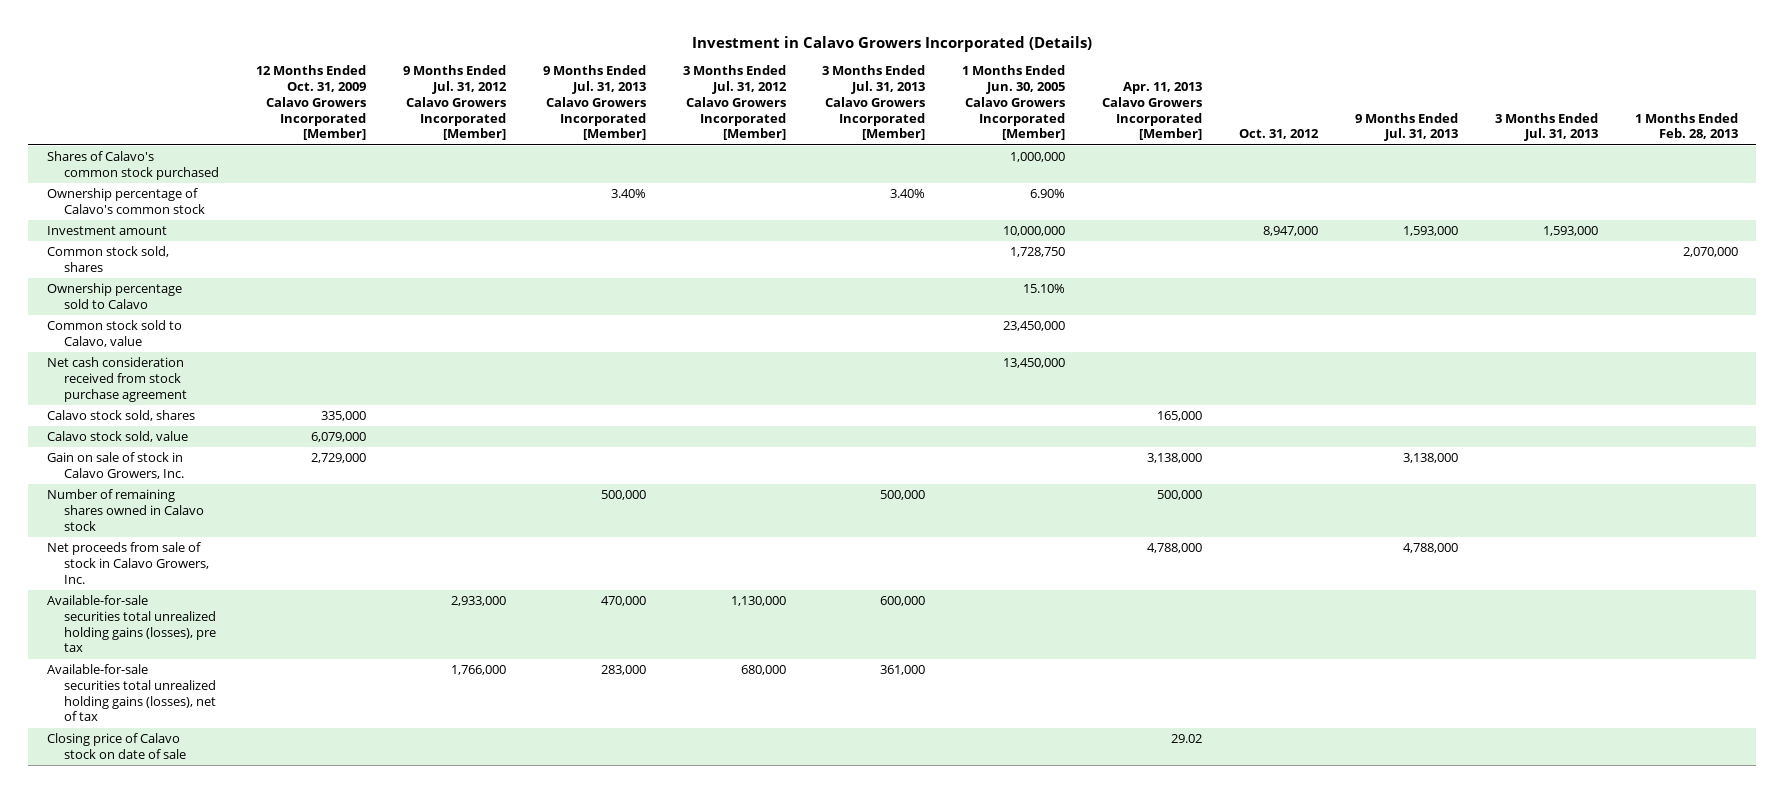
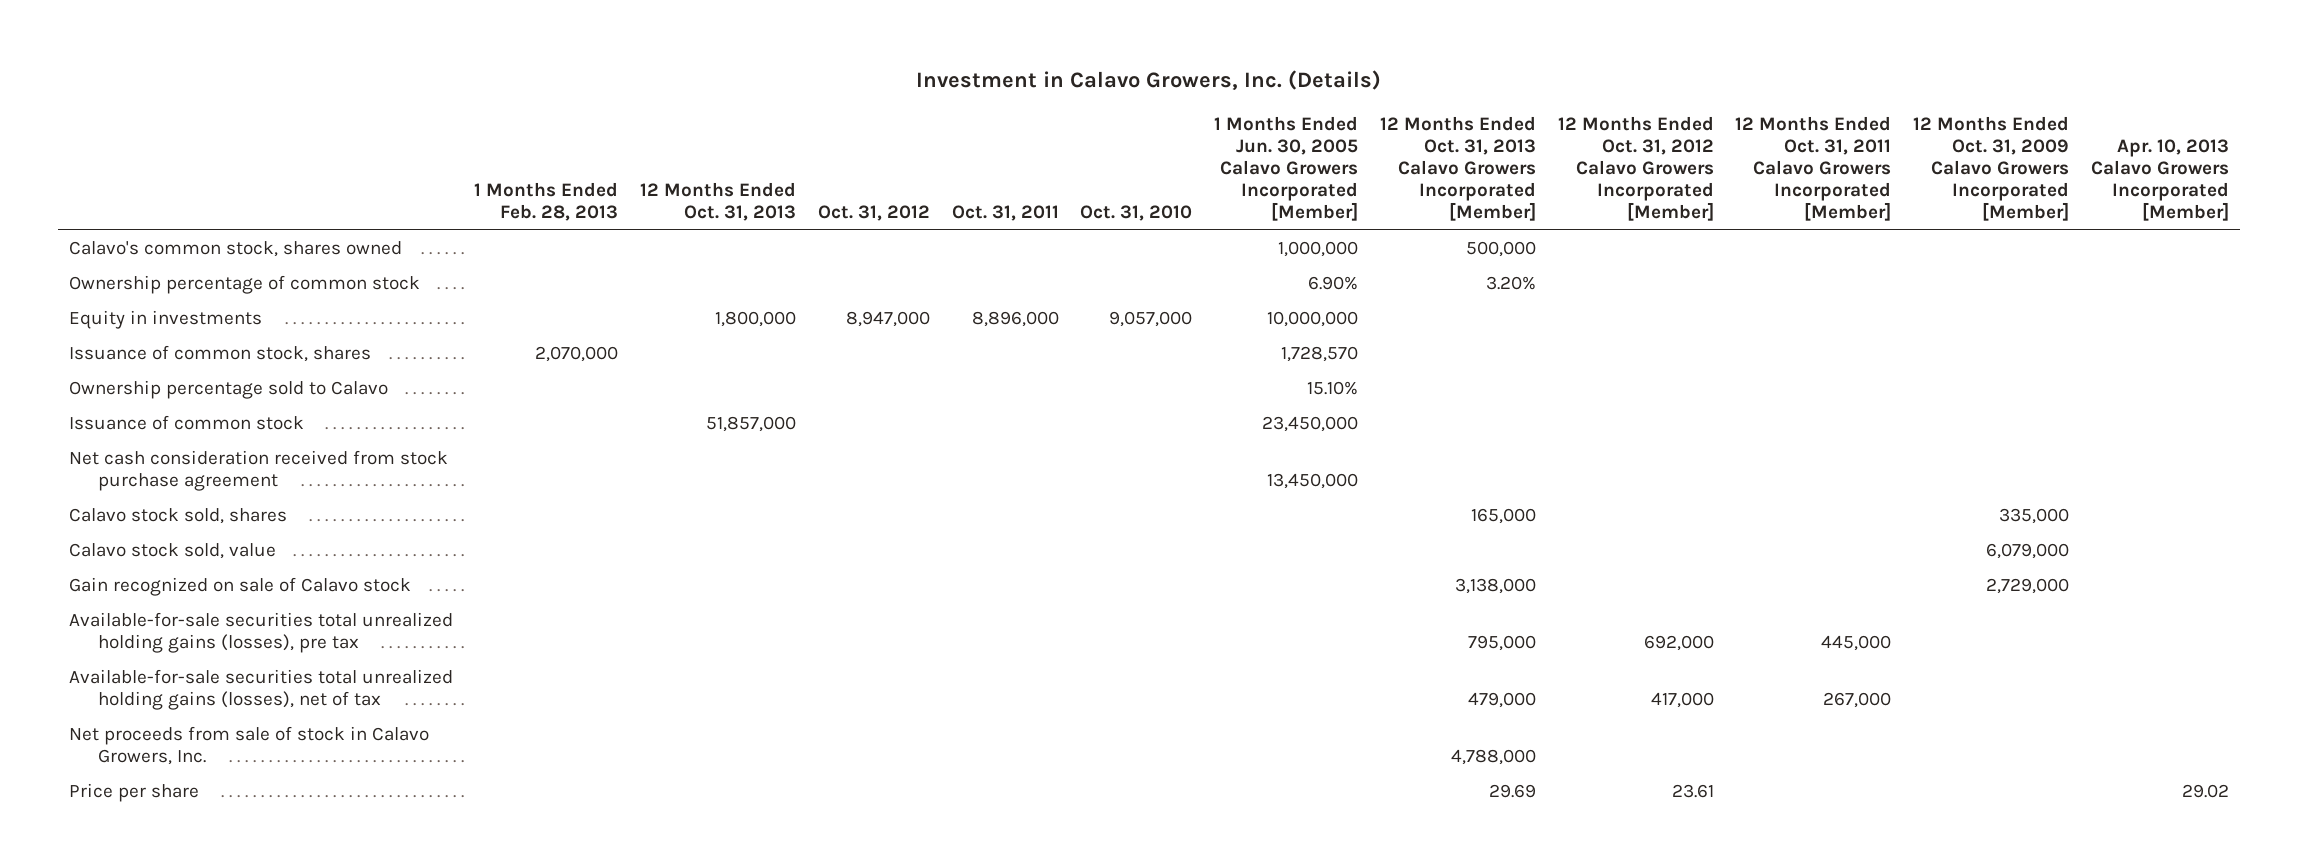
- Investment in Calavo Growers Incorporated (Details)
+ Investment in Calavo Growers, Inc. (Details)
- | 12 Months Ended Oct. 31, 2009 Calavo Growers Incorporated [Member] | 9 Months Ended Jul. 31, 2012 Calavo Growers Incorporated [Member] | 9 Months Ended Jul. 31, 2013 Calavo Growers Incorporated [Member] | 3 Months Ended Jul. 31, 2012 Calavo Growers Incorporated [Member] | 3 Months Ended Jul. 31, 2013 Calavo Growers Incorporated [Member] | 1 Months Ended Jun. 30, 2005 Calavo Growers Incorporated [Member] | Apr. 11, 2013 Calavo Growers Incorporated [Member] | Oct. 31, 2012 | 9 Months Ended Jul. 31, 2013 | 3 Months Ended Jul. 31, 2013 | 1 Months Ended Feb. 28, 2013
+ | 1 Months Ended Feb. 28, 2013 | 12 Months Ended Oct. 31, 2013 | Oct. 31, 2012 | Oct. 31, 2011 | Oct. 31, 2010 | 1 Months Ended Jun. 30, 2005 Calavo Growers Incorporated [Member] | 12 Months Ended Oct. 31, 2013 Calavo Growers Incorporated [Member] | 12 Months Ended Oct. 31, 2012 Calavo Growers Incorporated [Member] | 12 Months Ended Oct. 31, 2011 Calavo Growers Incorporated [Member] | 12 Months Ended Oct. 31, 2009 Calavo Growers Incorporated [Member] | Apr. 10, 2013 Calavo Growers Incorporated [Member]
- Shares of Calavo's common stock purchased | | | | | | 1,000,000 | | | | |
- Ownership percentage of Calavo's common stock | | | 3.40% | | 3.40% | 6.90% | | | | |
- Investment amount | | | | | | 10,000,000 | | 8,947,000 | 1,593,000 | 1,593,000 |
- Common stock sold, shares | | | | | | 1,728,750 | | | | | 2,070,000
+ Calavo's common stock, shares owned | | | | | | 1,000,000 | 500,000 | | | |
+ Ownership percentage of common stock | | | | | | 6.90% | 3.20% | | | |
+ Equity in investments | | 1,800,000 | 8,947,000 | 8,896,000 | 9,057,000 | 10,000,000 | | | | |
+ Issuance of common stock, shares | 2,070,000 | | | | | 1,728,570 | | | | |
- Common stock sold to Calavo, value | | | | | | 23,450,000 | | | | |
+ Issuance of common stock | | 51,857,000 | | | | 23,450,000 | | | | |
- Gain on sale of stock in Calavo Growers, Inc. | 2,729,000 | | | | | | 3,138,000 | | 3,138,000 | |
- Number of remaining shares owned in Calavo stock | | | 500,000 | | 500,000 | | 500,000 | | | |
+ Gain recognized on sale of Calavo stock | | | | | | | 3,138,000 | | | 2,729,000 |
- Closing price of Calavo stock on date of sale | | | | | | | 29.02 | | | |
moved down: Net proceeds from sale of stock in Calavo Growers, Inc. | | | | | | | 4,788,000 | | | |
+ Price per share | | | | | | | 29.69 | 23.61 | | | 29.02

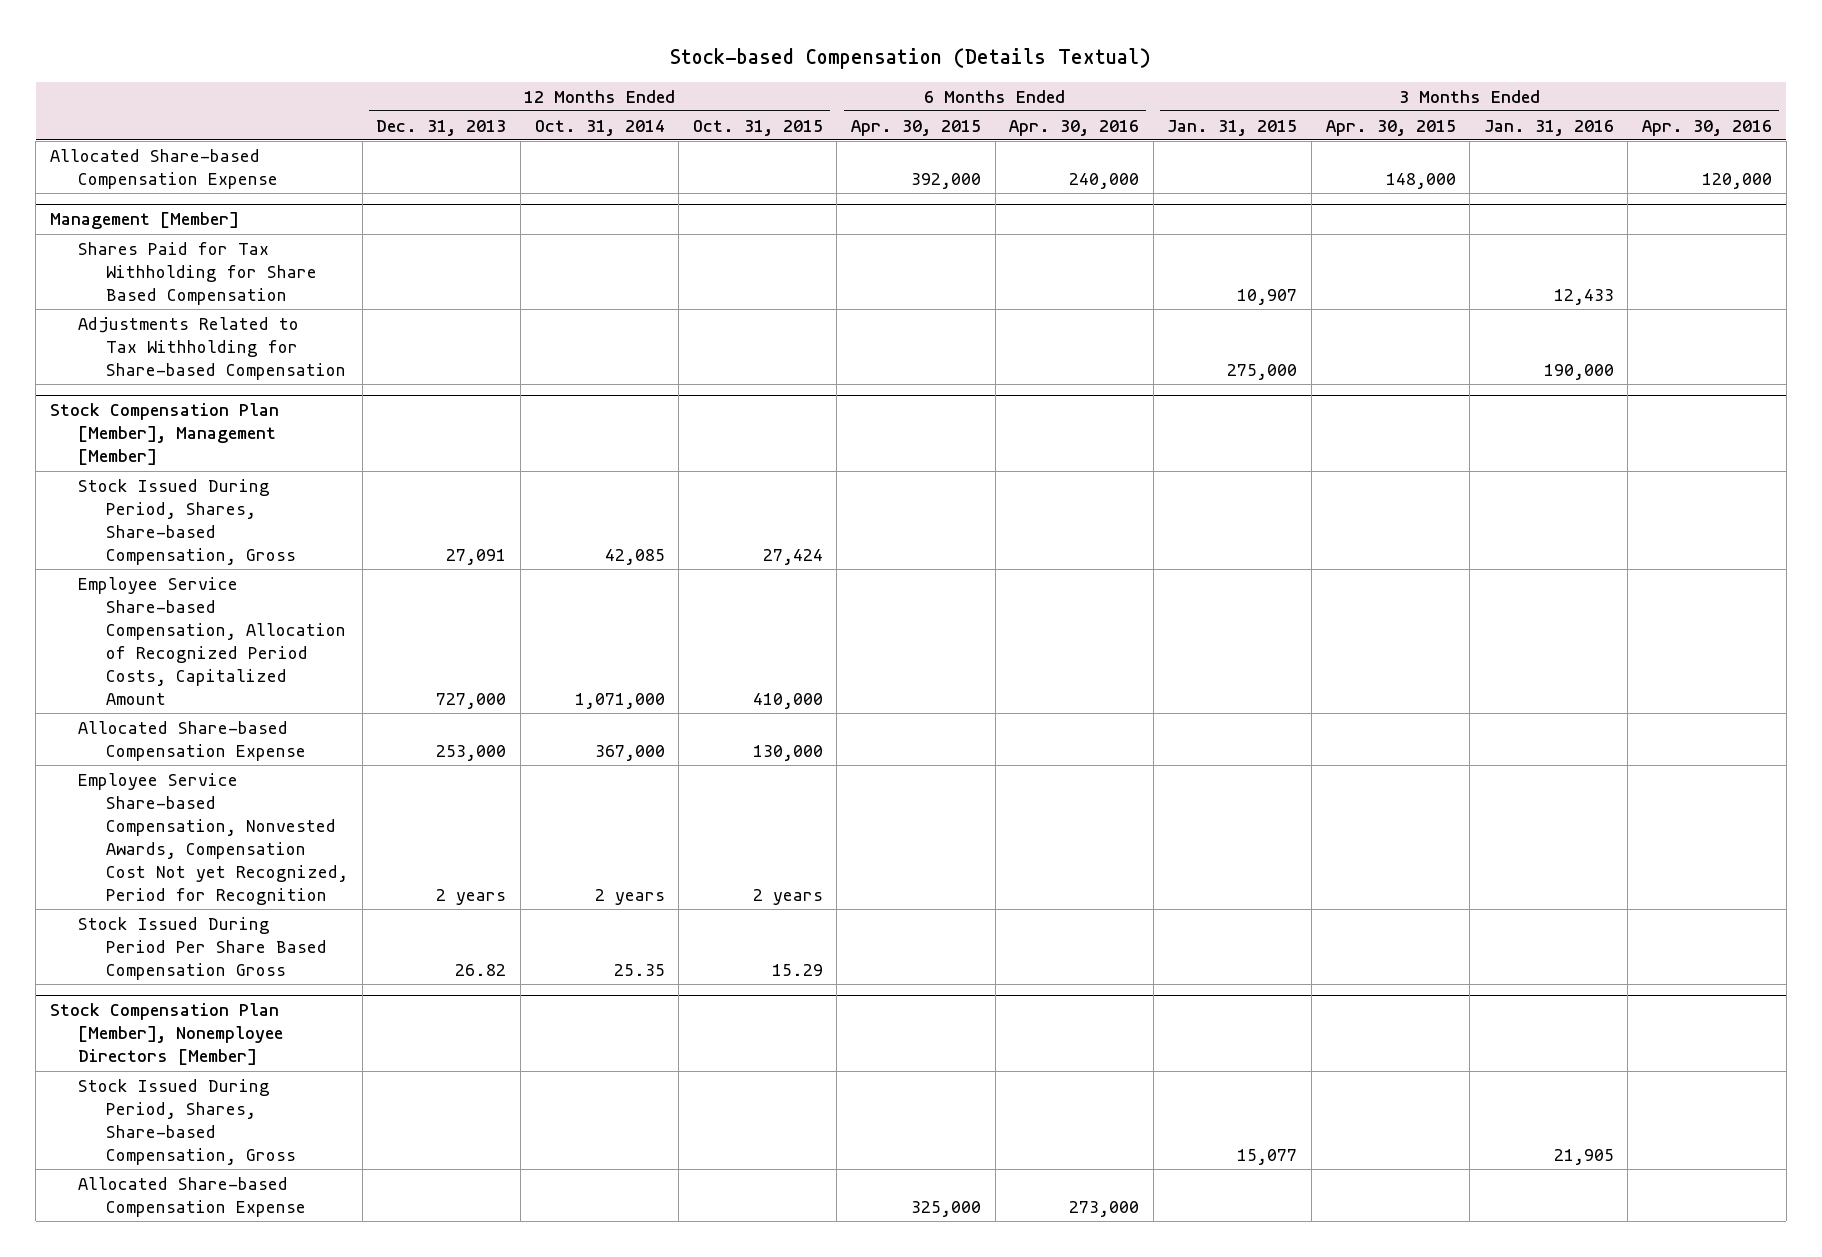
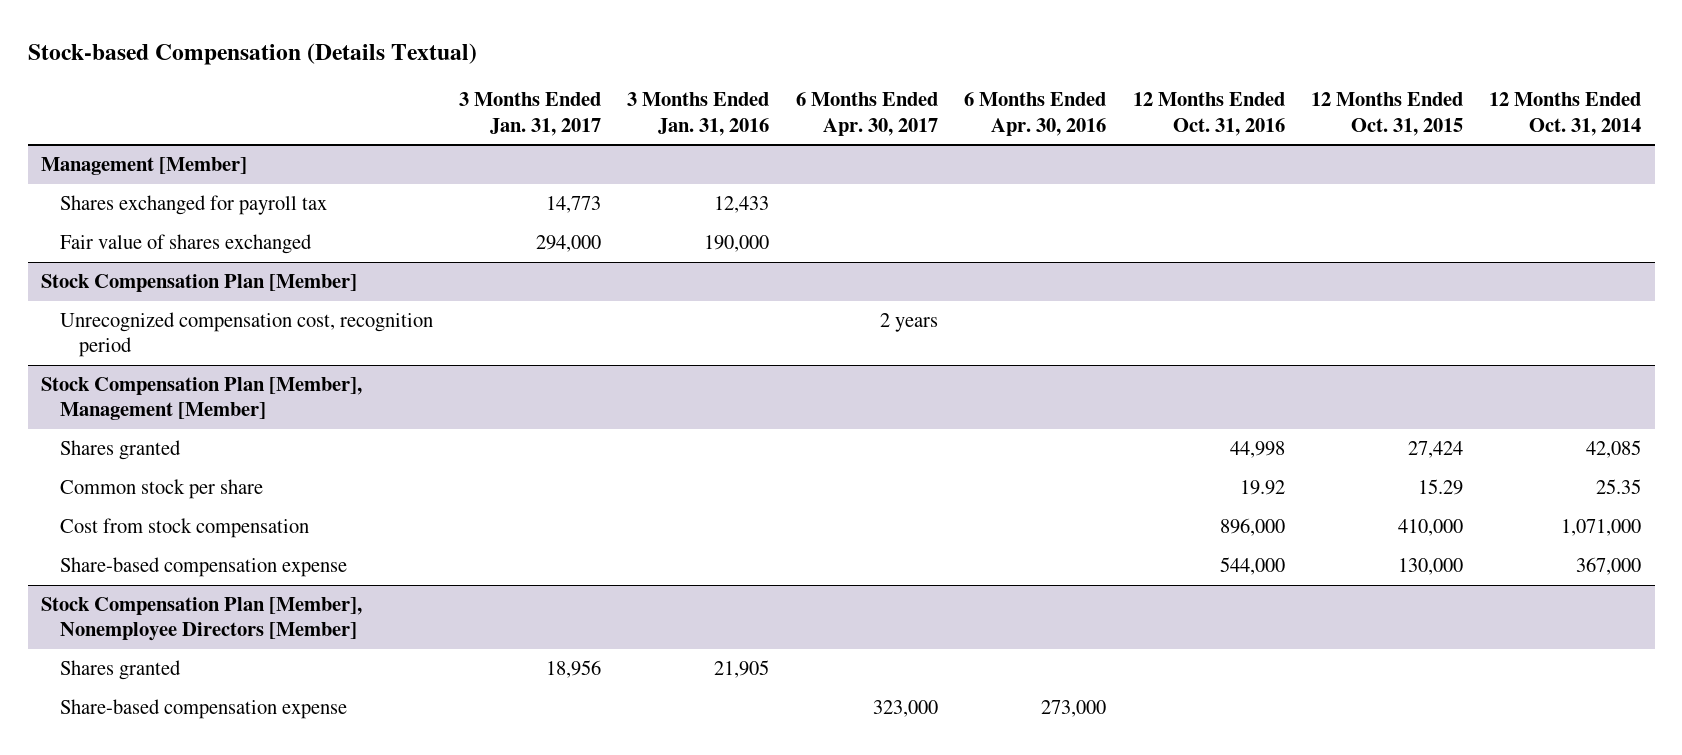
- | 12 Months Ended Dec. 31, 2013 | 12 Months Ended Oct. 31, 2014 | 12 Months Ended Oct. 31, 2015 | 6 Months Ended Apr. 30, 2015 | 6 Months Ended Apr. 30, 2016 | 3 Months Ended Jan. 31, 2015 | 3 Months Ended Apr. 30, 2015 | 3 Months Ended Jan. 31, 2016 | 3 Months Ended Apr. 30, 2016
+ | 3 Months Ended Jan. 31, 2017 | 3 Months Ended Jan. 31, 2016 | 6 Months Ended Apr. 30, 2017 | 6 Months Ended Apr. 30, 2016 | 12 Months Ended Oct. 31, 2016 | 12 Months Ended Oct. 31, 2015 | 12 Months Ended Oct. 31, 2014
- Allocated Share-based Compensation Expense | | | | 392,000 | 240,000 | | 148,000 | | 120,000
@ Management [Member]
- Shares Paid for Tax Withholding for Share Based Compensation | | | | | | 10,907 | | 12,433 |
- Adjustments Related to Tax Withholding for Share-based Compensation | | | | | | 275,000 | | 190,000 |
+ Shares exchanged for payroll tax | 14,773 | 12,433 | | | | |
+ Fair value of shares exchanged | 294,000 | 190,000 | | | | |
+ Stock Compensation Plan [Member]
+ Unrecognized compensation cost, recognition period | | | 2 years | | | |
@ Stock Compensation Plan [Member], Management [Member]
- Stock Issued During Period, Shares, Share-based Compensation, Gross | 27,091 | 42,085 | 27,424 | | | | | |
- Employee Service Share-based Compensation, Allocation of Recognized Period Costs, Capitalized Amount | 727,000 | 1,071,000 | 410,000 | | | | | |
- Allocated Share-based Compensation Expense | 253,000 | 367,000 | 130,000 | | | | | |
- Employee Service Share-based Compensation, Nonvested Awards, Compensation Cost Not yet Recognized, Period for Recognition | 2 years | 2 years | 2 years | | | | | |
- Stock Issued During Period Per Share Based Compensation Gross | 26.82 | 25.35 | 15.29 | | | | | |
+ Shares granted | | | | | 44,998 | 27,424 | 42,085
+ Common stock per share | | | | | 19.92 | 15.29 | 25.35
+ Cost from stock compensation | | | | | 896,000 | 410,000 | 1,071,000
+ Share-based compensation expense | | | | | 544,000 | 130,000 | 367,000
@ Stock Compensation Plan [Member], Nonemployee Directors [Member]
- Stock Issued During Period, Shares, Share-based Compensation, Gross | | | | | | 15,077 | | 21,905 |
- Allocated Share-based Compensation Expense | | | | 325,000 | 273,000 | | | |
+ Shares granted | 18,956 | 21,905 | | | | |
+ Share-based compensation expense | | | 323,000 | 273,000 | | |

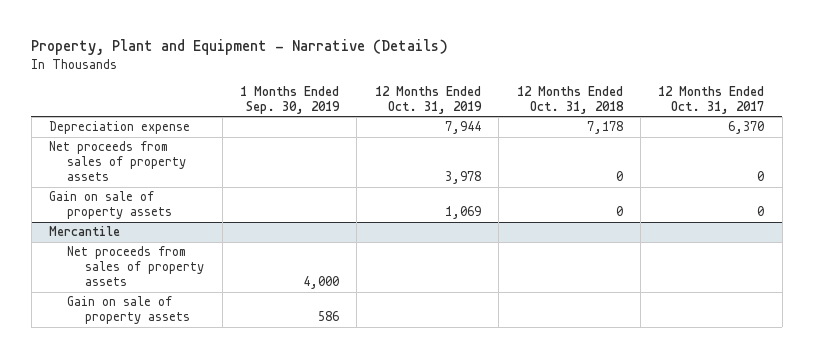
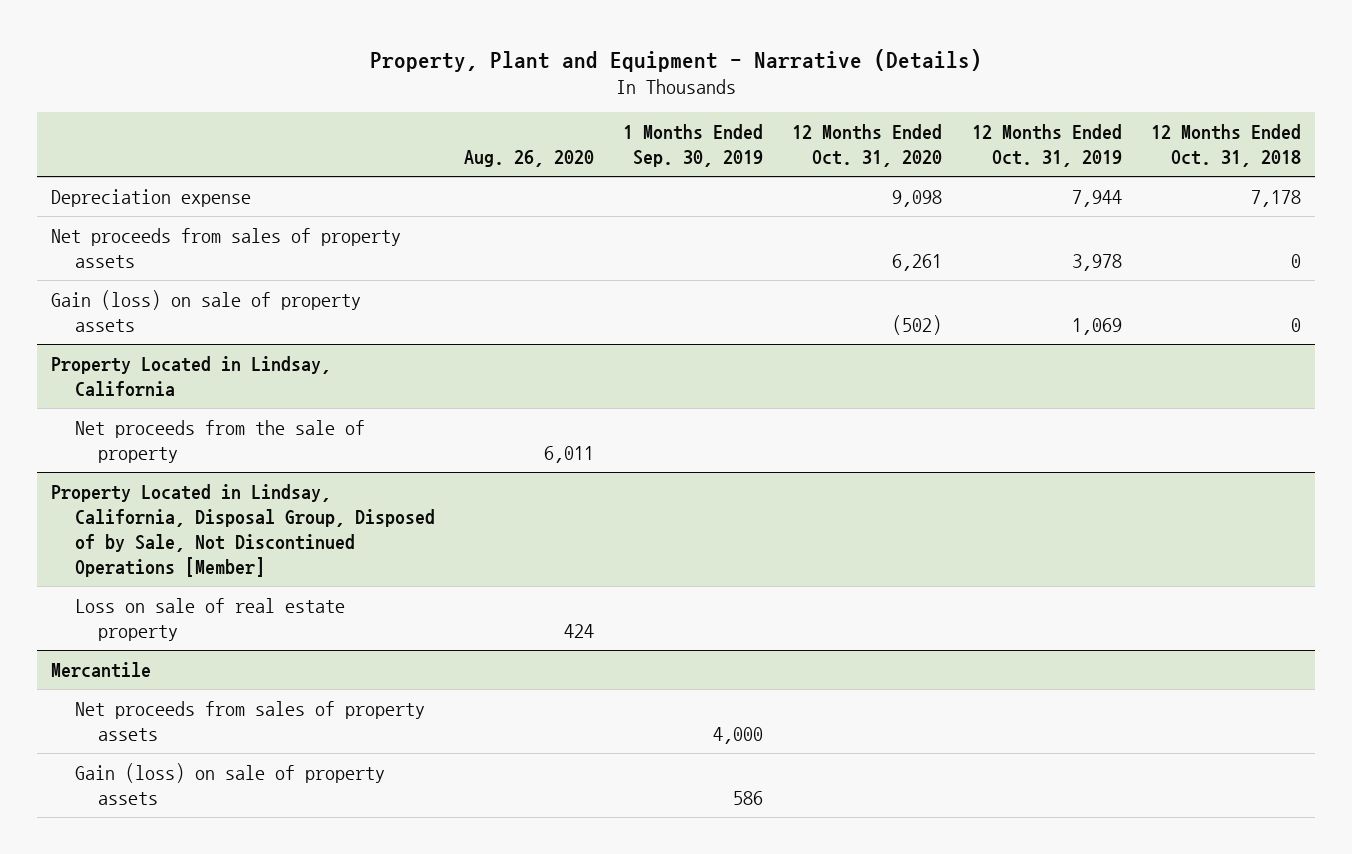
- | 1 Months Ended Sep. 30, 2019 | 12 Months Ended Oct. 31, 2019 | 12 Months Ended Oct. 31, 2018 | 12 Months Ended Oct. 31, 2017
+ | Aug. 26, 2020 | 1 Months Ended Sep. 30, 2019 | 12 Months Ended Oct. 31, 2020 | 12 Months Ended Oct. 31, 2019 | 12 Months Ended Oct. 31, 2018
- Gain on sale of property assets | | 1,069 | 0 | 0
+ Gain (loss) on sale of property assets | | | (502) | 1,069 | 0
+ Property Located in Lindsay, California
+ Net proceeds from the sale of property | 6,011 | | | |
+ Property Located in Lindsay, California, Disposal Group, Disposed of by Sale, Not Discontinued Operations [Member]
+ Loss on sale of real estate property | 424 | | | |
@ Mercantile
- Gain on sale of property assets | 586 | | |
+ Gain (loss) on sale of property assets | | 586 | | |

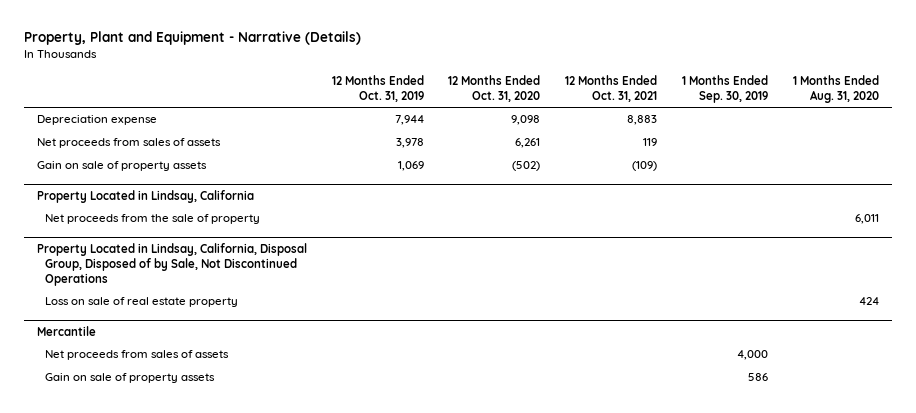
- | Aug. 26, 2020 | 1 Months Ended Sep. 30, 2019 | 12 Months Ended Oct. 31, 2020 | 12 Months Ended Oct. 31, 2019 | 12 Months Ended Oct. 31, 2018
+ | 12 Months Ended Oct. 31, 2019 | 12 Months Ended Oct. 31, 2020 | 12 Months Ended Oct. 31, 2021 | 1 Months Ended Sep. 30, 2019 | 1 Months Ended Aug. 31, 2020
- Net proceeds from sales of property assets | | | 6,261 | 3,978 | 0
- Gain (loss) on sale of property assets | | | (502) | 1,069 | 0
+ Net proceeds from sales of assets | 3,978 | 6,261 | 119 | |
+ Gain on sale of property assets | 1,069 | (502) | (109) | |
- Property Located in Lindsay, California, Disposal Group, Disposed of by Sale, Not Discontinued Operations [Member]
+ Property Located in Lindsay, California, Disposal Group, Disposed of by Sale, Not Discontinued Operations
@ Mercantile
- Net proceeds from sales of property assets | | 4,000 | | |
- Gain (loss) on sale of property assets | | 586 | | |
+ Net proceeds from sales of assets | | | | 4,000 |
+ Gain on sale of property assets | | | | 586 |

